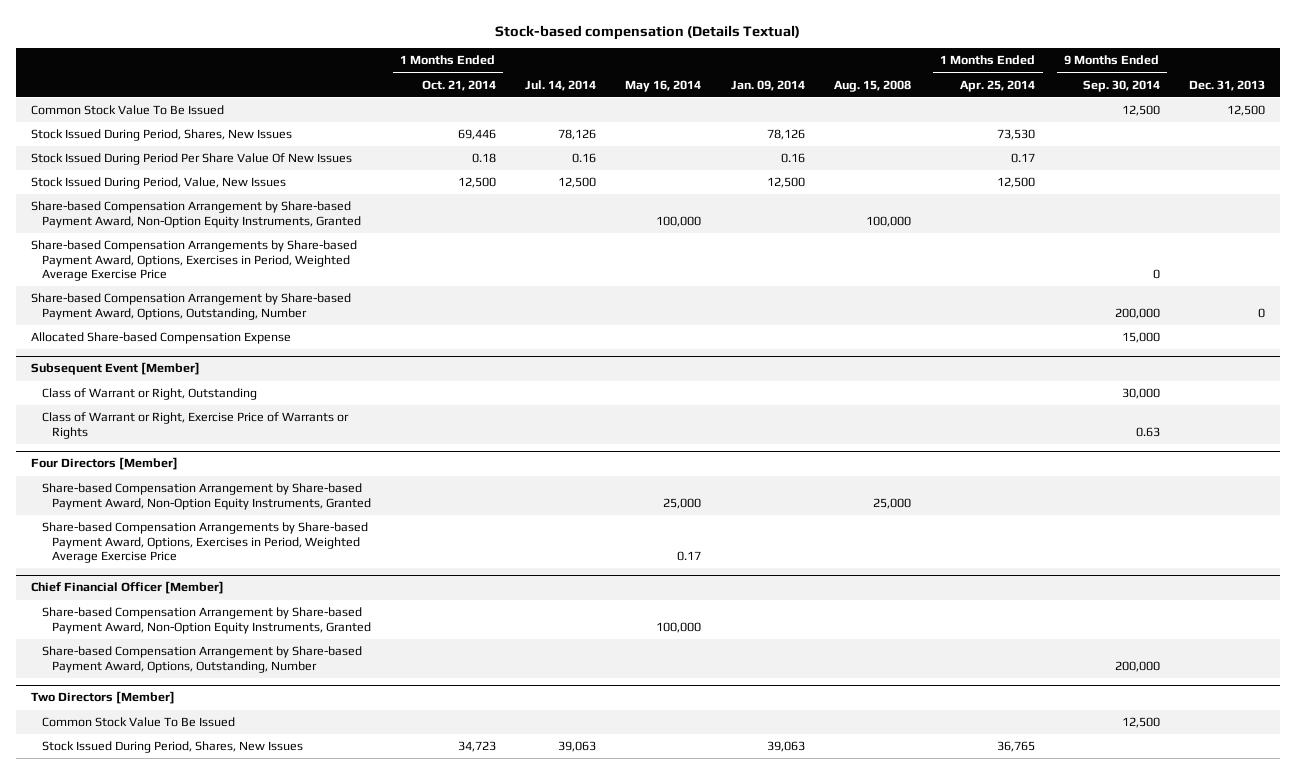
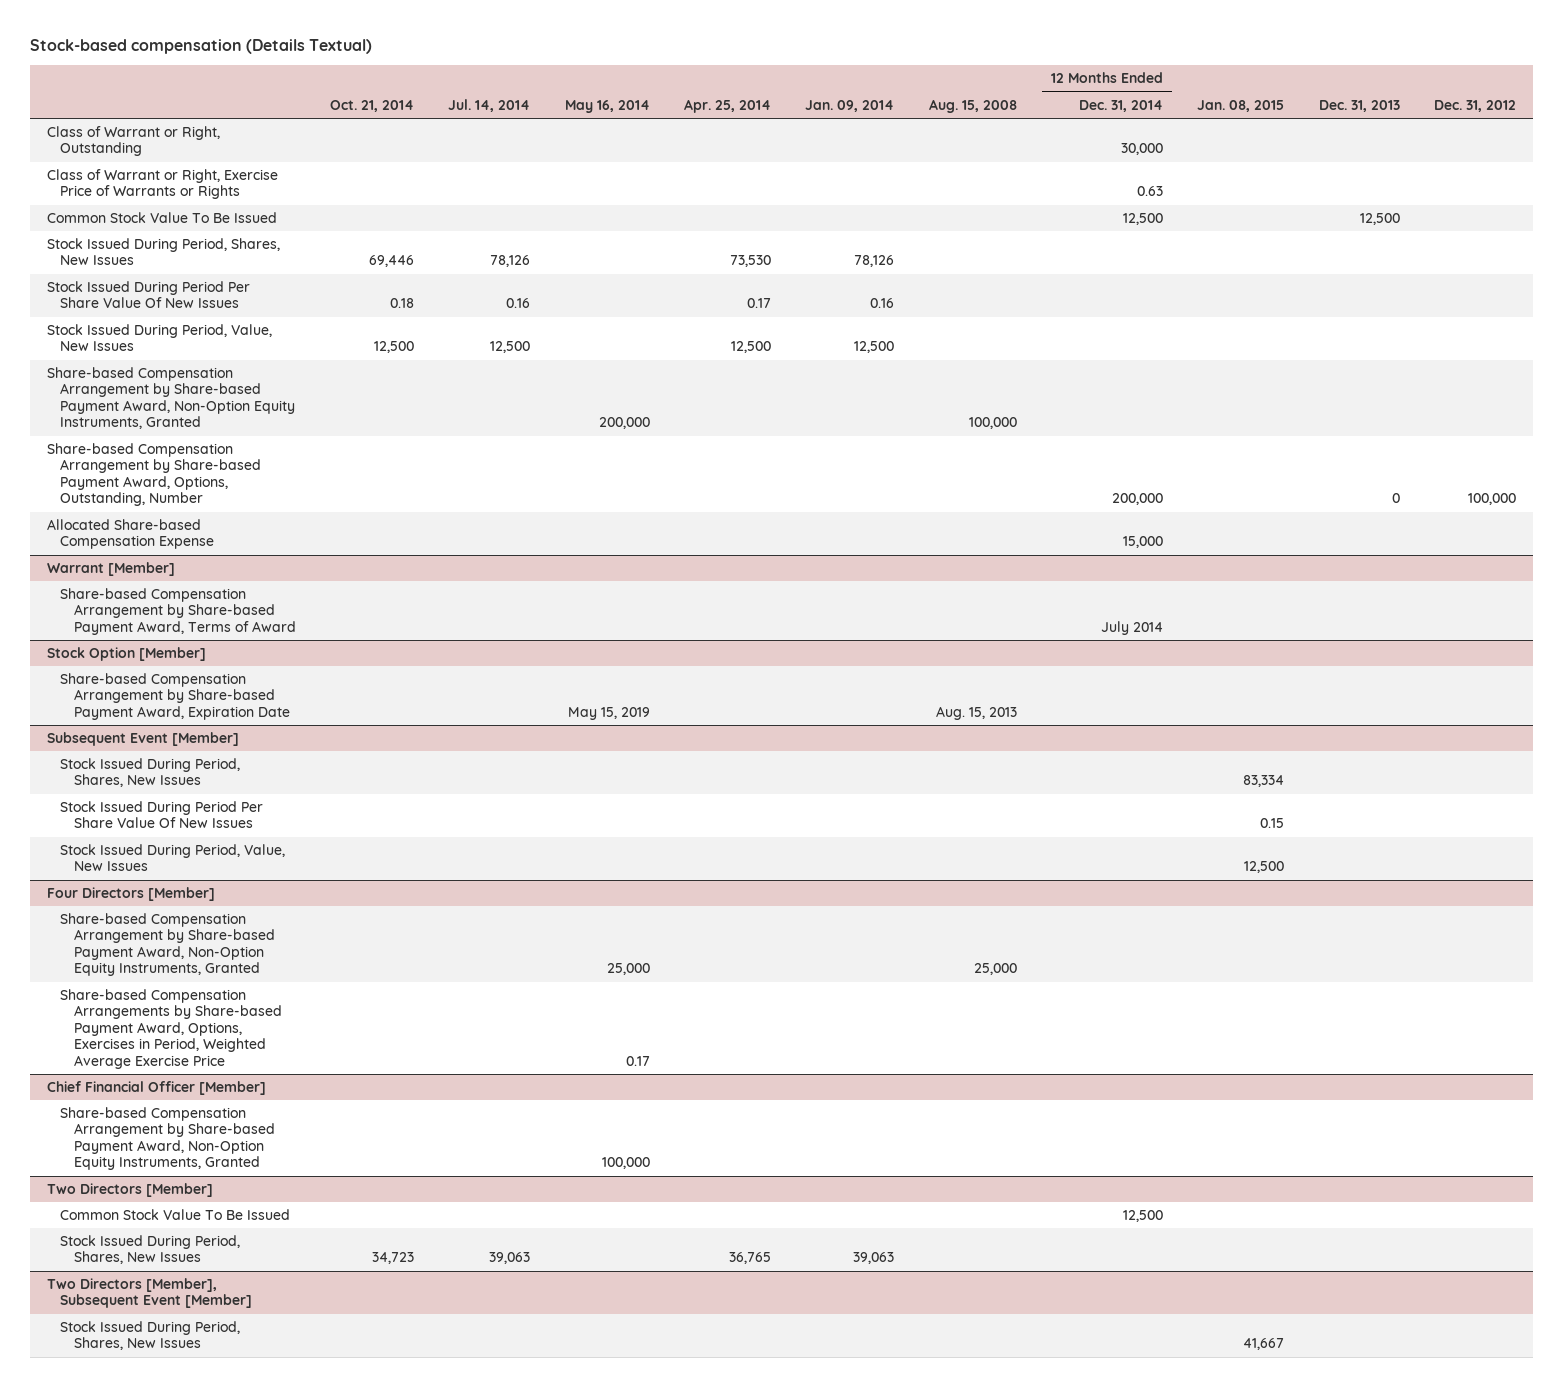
- | 1 Months Ended Oct. 21, 2014 | Jul. 14, 2014 | May 16, 2014 | Jan. 09, 2014 | Aug. 15, 2008 | 1 Months Ended Apr. 25, 2014 | 9 Months Ended Sep. 30, 2014 | Dec. 31, 2013
+ | Oct. 21, 2014 | Jul. 14, 2014 | May 16, 2014 | Apr. 25, 2014 | Jan. 09, 2014 | Aug. 15, 2008 | 12 Months Ended Dec. 31, 2014 | Jan. 08, 2015 | Dec. 31, 2013 | Dec. 31, 2012
+ Class of Warrant or Right, Outstanding | | | | | | | 30,000 | | |
+ Class of Warrant or Right, Exercise Price of Warrants or Rights | | | | | | | 0.63 | | |
- Share-based Compensation Arrangement by Share-based Payment Award, Non-Option Equity Instruments, Granted | | | 100,000 | | 100,000 | | |
- Share-based Compensation Arrangements by Share-based Payment Award, Options, Exercises in Period, Weighted Average Exercise Price | | | | | | | 0 |
+ Share-based Compensation Arrangement by Share-based Payment Award, Non-Option Equity Instruments, Granted | | | 200,000 | | | 100,000 | | | |
+ Warrant [Member]
+ Share-based Compensation Arrangement by Share-based Payment Award, Terms of Award | | | | | | | July 2014 | | |
+ Stock Option [Member]
+ Share-based Compensation Arrangement by Share-based Payment Award, Expiration Date | | | May 15, 2019 | | | Aug. 15, 2013 | | | |
@ Subsequent Event [Member]
- Class of Warrant or Right, Outstanding | | | | | | | 30,000 |
- Class of Warrant or Right, Exercise Price of Warrants or Rights | | | | | | | 0.63 |
+ Stock Issued During Period, Shares, New Issues | | | | | | | | 83,334 | |
+ Stock Issued During Period Per Share Value Of New Issues | | | | | | | | 0.15 | |
+ Stock Issued During Period, Value, New Issues | | | | | | | | 12,500 | |
@ Chief Financial Officer [Member]
- Share-based Compensation Arrangement by Share-based Payment Award, Options, Outstanding, Number | | | | | | | 200,000 |
+ Two Directors [Member], Subsequent Event [Member]
+ Stock Issued During Period, Shares, New Issues | | | | | | | | 41,667 | |

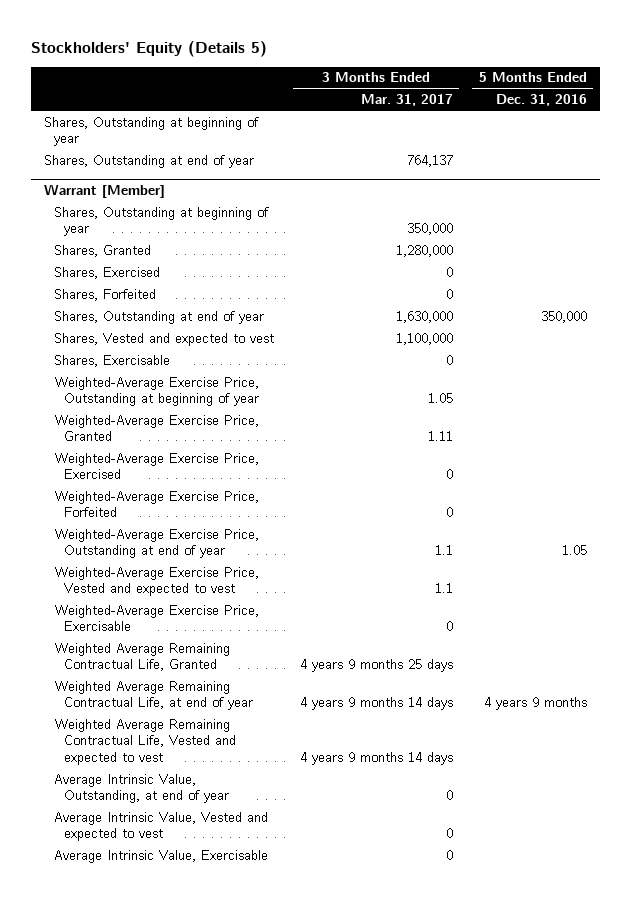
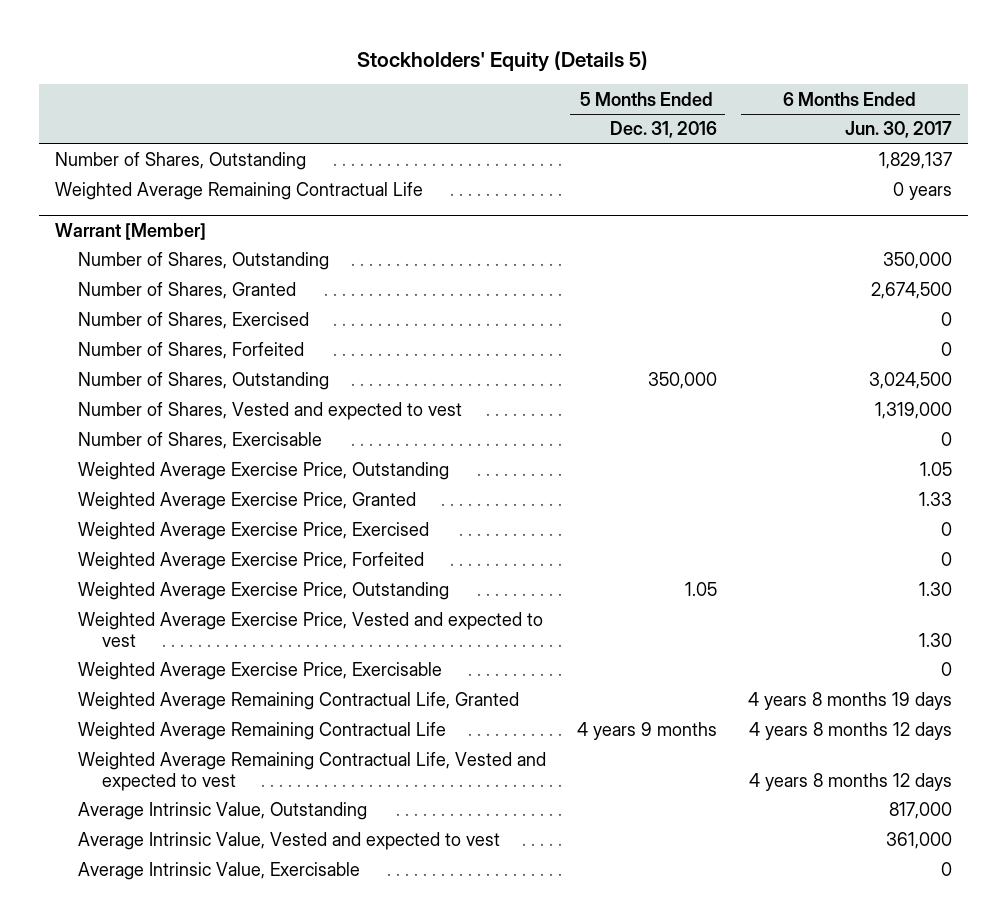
- | 3 Months Ended Mar. 31, 2017 | 5 Months Ended Dec. 31, 2016
+ | 5 Months Ended Dec. 31, 2016 | 6 Months Ended Jun. 30, 2017
- Shares, Outstanding at beginning of year
- Shares, Outstanding at end of year | 764,137 |
+ Number of Shares, Outstanding | | 1,829,137
+ Weighted Average Remaining Contractual Life | | 0 years
@ Warrant [Member]
- Shares, Outstanding at beginning of year | 350,000 |
- Shares, Granted | 1,280,000 |
- Shares, Exercised | 0 |
- Shares, Forfeited | 0 |
- Shares, Outstanding at end of year | 1,630,000 | 350,000
- Shares, Vested and expected to vest | 1,100,000 |
- Shares, Exercisable | 0 |
- Weighted-Average Exercise Price, Outstanding at beginning of year | 1.05 |
- Weighted-Average Exercise Price, Granted | 1.11 |
- Weighted-Average Exercise Price, Exercised | 0 |
- Weighted-Average Exercise Price, Forfeited | 0 |
- Weighted-Average Exercise Price, Outstanding at end of year | 1.1 | 1.05
- Weighted-Average Exercise Price, Vested and expected to vest | 1.1 |
- Weighted-Average Exercise Price, Exercisable | 0 |
+ Number of Shares, Outstanding | | 350,000
+ Number of Shares, Granted | | 2,674,500
+ Number of Shares, Exercised | | 0
+ Number of Shares, Forfeited | | 0
+ Number of Shares, Outstanding | 350,000 | 3,024,500
+ Number of Shares, Vested and expected to vest | | 1,319,000
+ Number of Shares, Exercisable | | 0
+ Weighted Average Exercise Price, Outstanding | | 1.05
+ Weighted Average Exercise Price, Granted | | 1.33
+ Weighted Average Exercise Price, Exercised | | 0
+ Weighted Average Exercise Price, Forfeited | | 0
+ Weighted Average Exercise Price, Outstanding | 1.05 | 1.30
+ Weighted Average Exercise Price, Vested and expected to vest | | 1.30
+ Weighted Average Exercise Price, Exercisable | | 0
- Weighted Average Remaining Contractual Life, at end of year | 4 years 9 months 14 days | 4 years 9 months
+ Weighted Average Remaining Contractual Life | 4 years 9 months | 4 years 8 months 12 days
- Average Intrinsic Value, Outstanding, at end of year | 0 |
+ Average Intrinsic Value, Outstanding | | 817,000

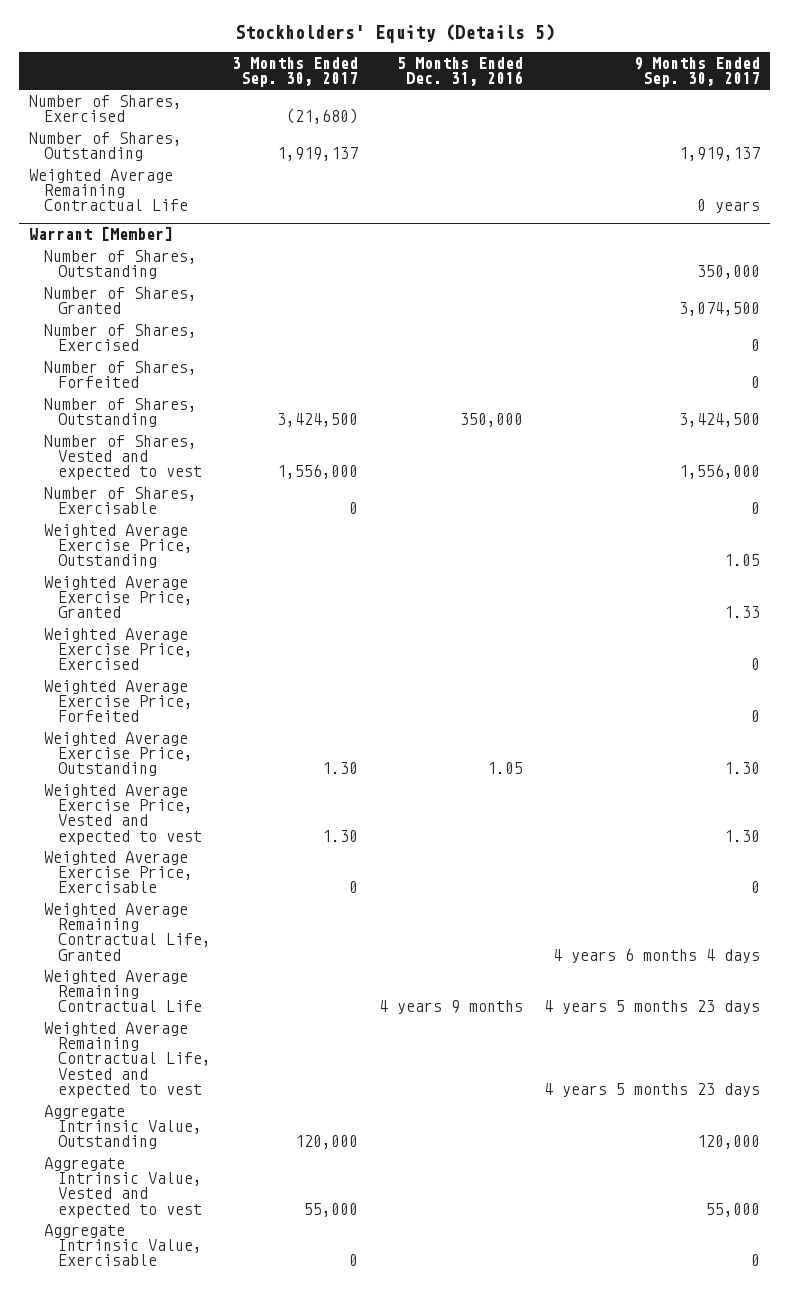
- | 5 Months Ended Dec. 31, 2016 | 6 Months Ended Jun. 30, 2017
+ | 3 Months Ended Sep. 30, 2017 | 5 Months Ended Dec. 31, 2016 | 9 Months Ended Sep. 30, 2017
+ Number of Shares, Exercised | (21,680) | |
@ Warrant [Member]
- Average Intrinsic Value, Outstanding | | 817,000
- Average Intrinsic Value, Vested and expected to vest | | 361,000
- Average Intrinsic Value, Exercisable | | 0
+ Aggregate Intrinsic Value, Outstanding | 120,000 | | 120,000
+ Aggregate Intrinsic Value, Vested and expected to vest | 55,000 | | 55,000
+ Aggregate Intrinsic Value, Exercisable | 0 | | 0

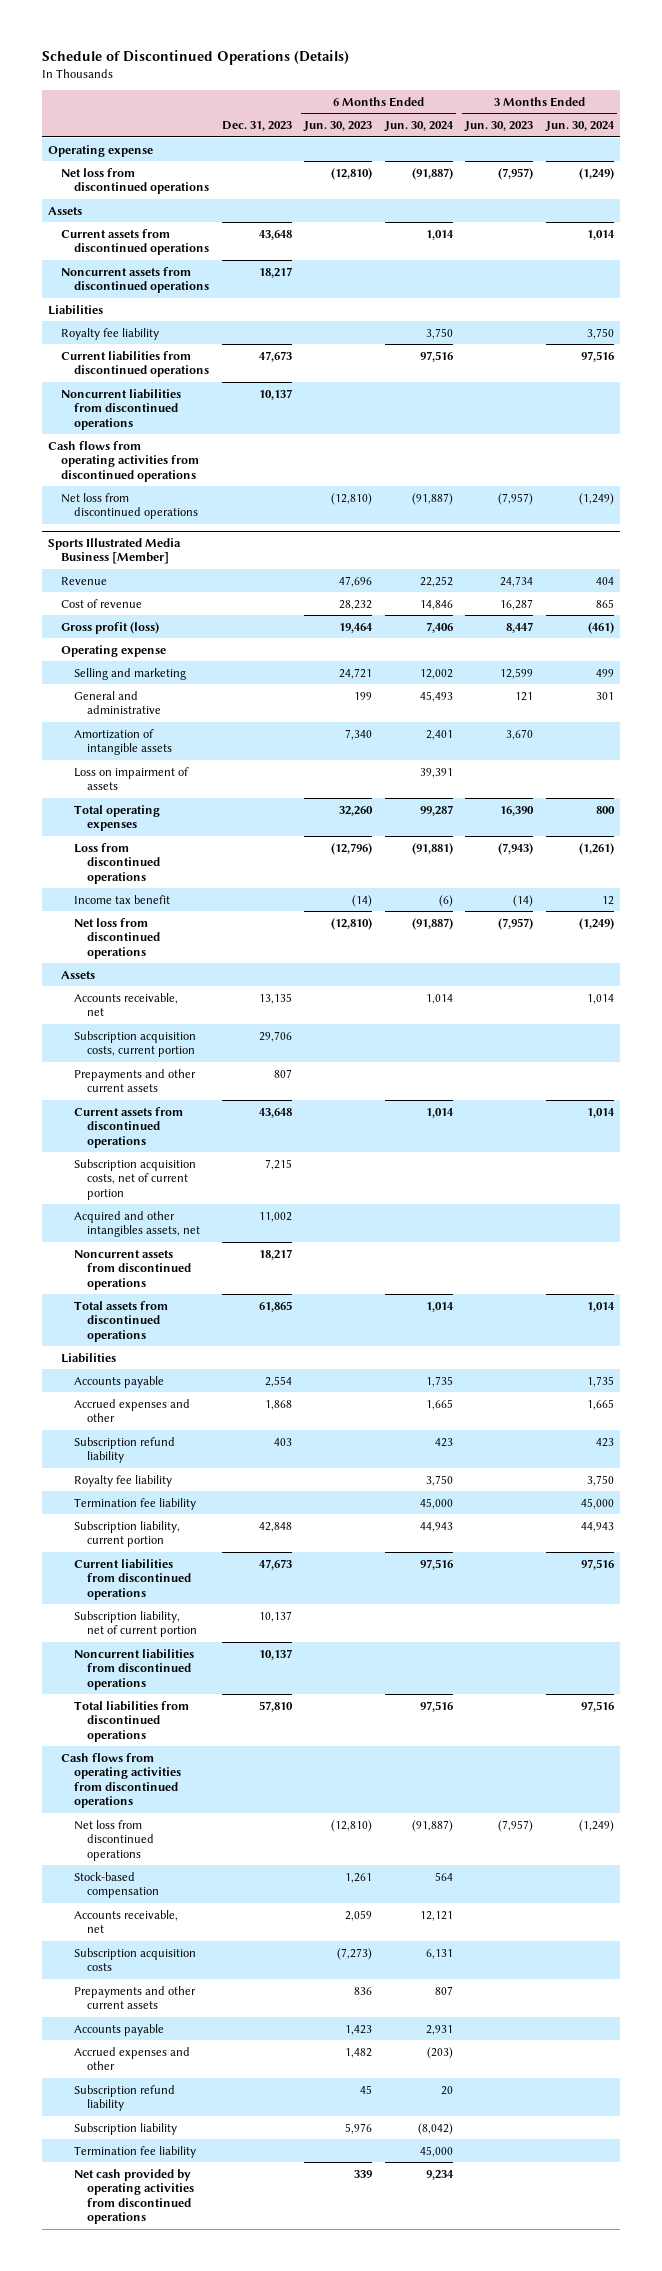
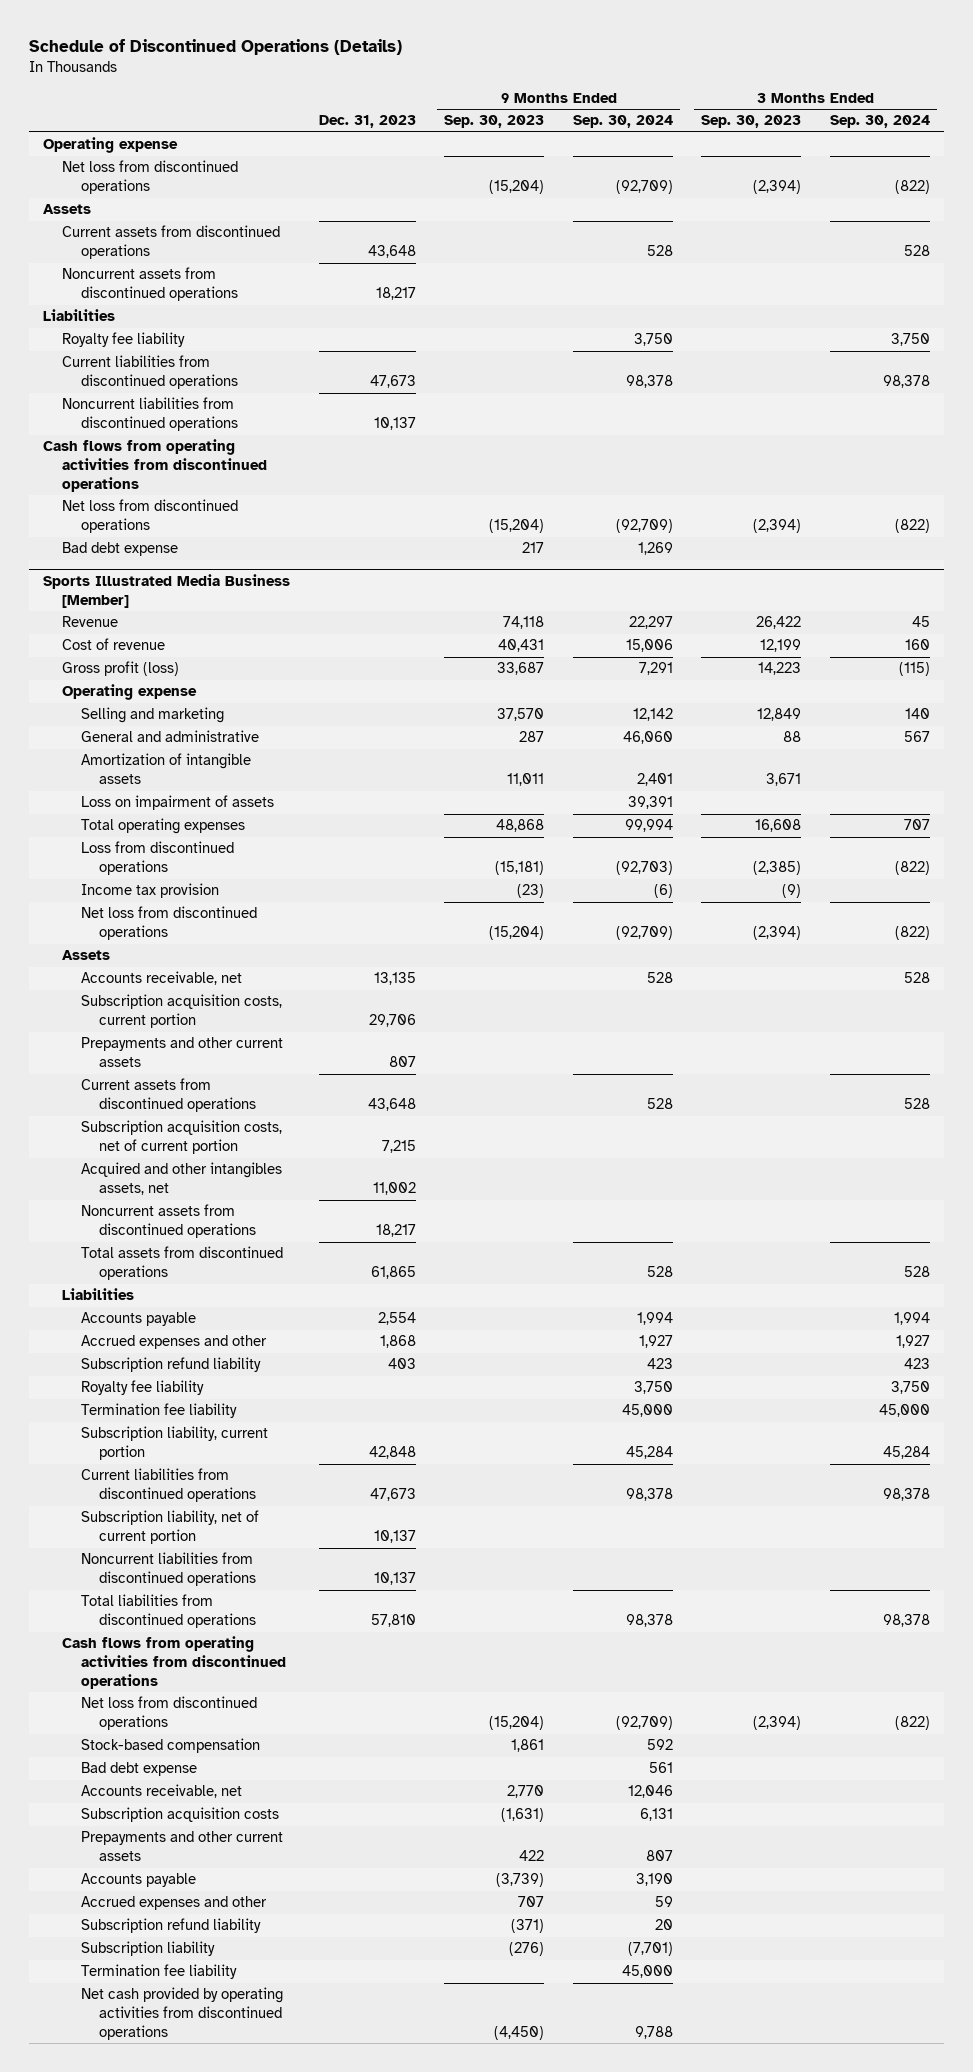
- | Dec. 31, 2023 | 6 Months Ended Jun. 30, 2023 | 6 Months Ended Jun. 30, 2024 | 3 Months Ended Jun. 30, 2023 | 3 Months Ended Jun. 30, 2024
+ | Dec. 31, 2023 | 9 Months Ended Sep. 30, 2023 | 9 Months Ended Sep. 30, 2024 | 3 Months Ended Sep. 30, 2023 | 3 Months Ended Sep. 30, 2024
+ Bad debt expense | | 217 | 1,269 | |
@ Sports Illustrated Media Business [Member]
- Income tax benefit | | (14) | (6) | (14) | 12
+ Income tax provision | | (23) | (6) | (9) |
+ Bad debt expense | | | 561 | |

